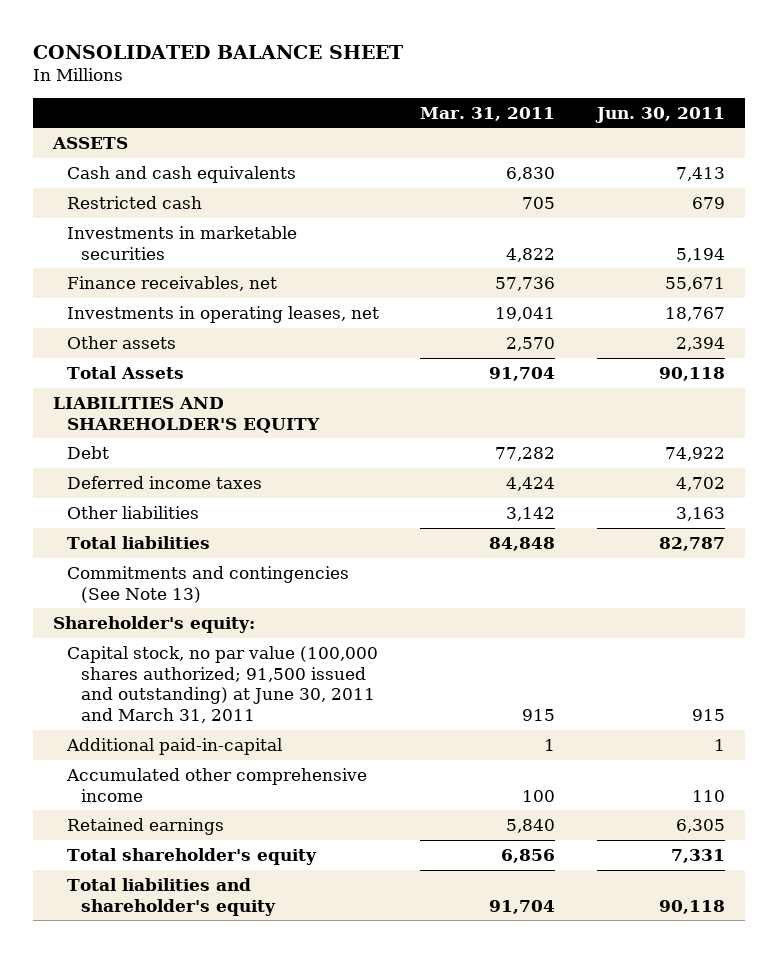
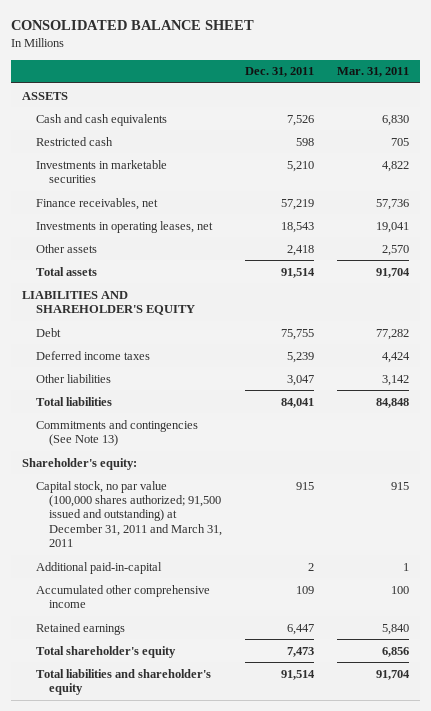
- | Mar. 31, 2011 | Jun. 30, 2011
+ | Dec. 31, 2011 | Mar. 31, 2011
- Total Assets | 91,704 | 90,118
+ Total assets | 91,514 | 91,704
- Capital stock, no par value (100,000 shares authorized; 91,500 issued and outstanding) at June 30, 2011 and March 31, 2011 | 915 | 915
+ Capital stock, no par value (100,000 shares authorized; 91,500 issued and outstanding) at December 31, 2011 and March 31, 2011 | 915 | 915

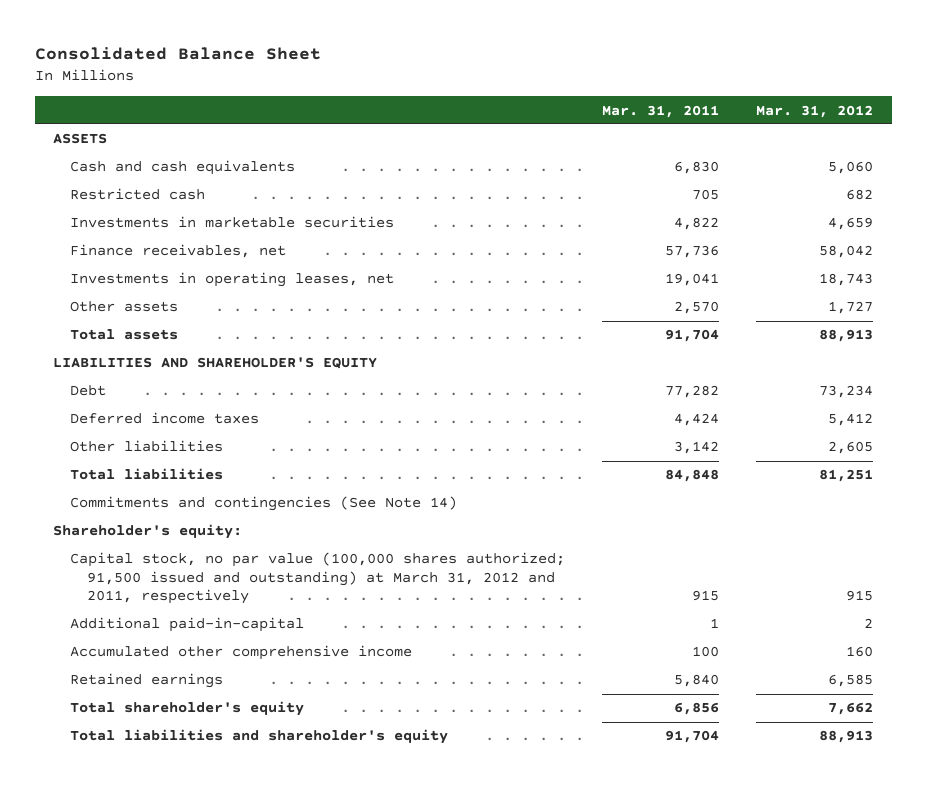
- CONSOLIDATED BALANCE SHEET
+ Consolidated Balance Sheet
- | Dec. 31, 2011 | Mar. 31, 2011
+ | Mar. 31, 2011 | Mar. 31, 2012
- Commitments and contingencies (See Note 13)
+ Commitments and contingencies (See Note 14)
- Capital stock, no par value (100,000 shares authorized; 91,500 issued and outstanding) at December 31, 2011 and March 31, 2011 | 915 | 915
+ Capital stock, no par value (100,000 shares authorized; 91,500 issued and outstanding) at March 31, 2012 and 2011, respectively | 915 | 915

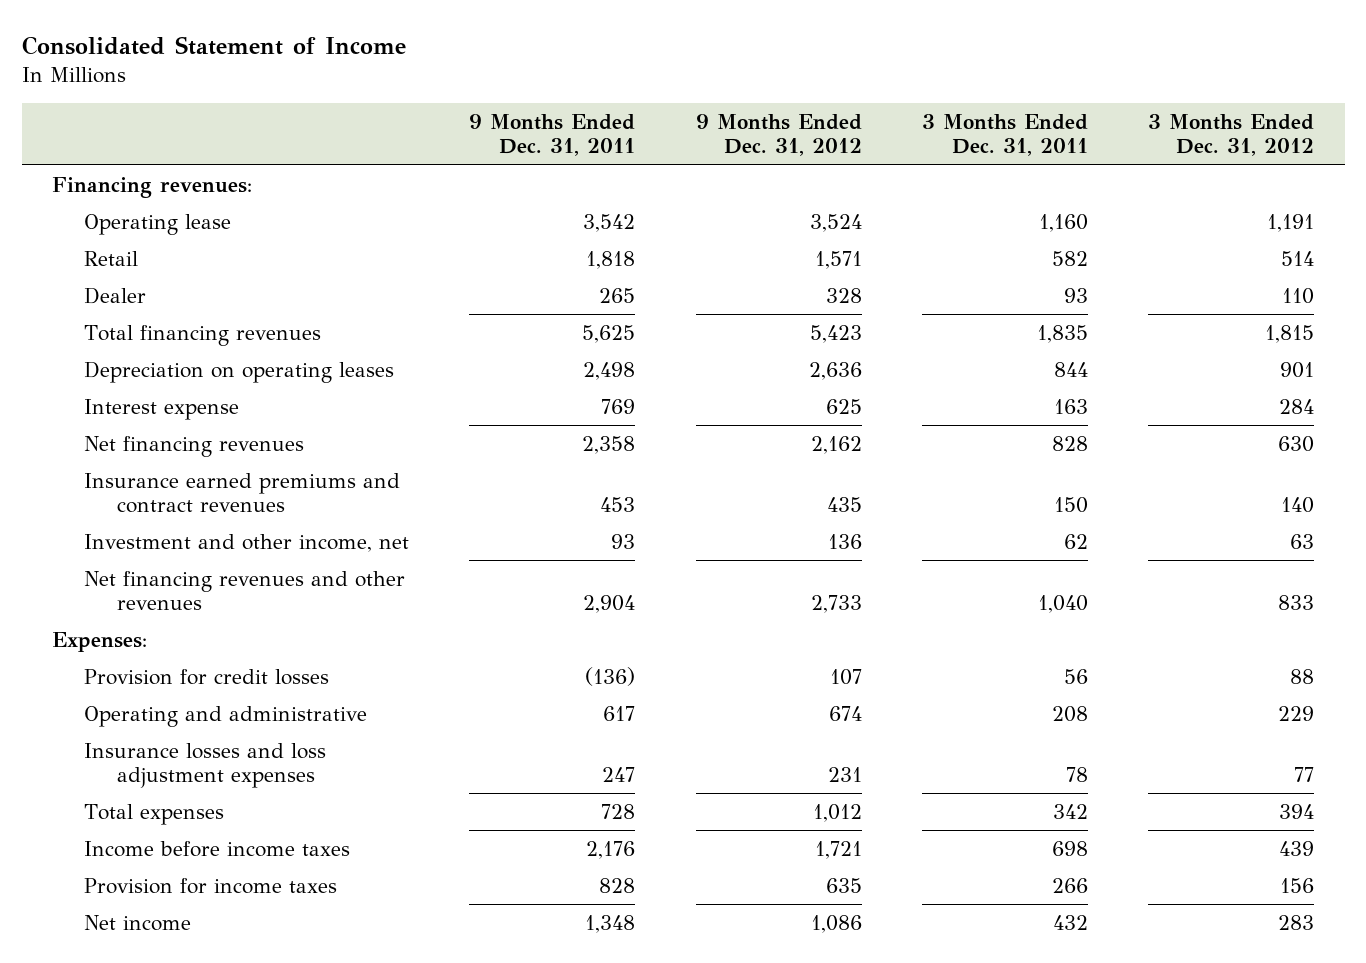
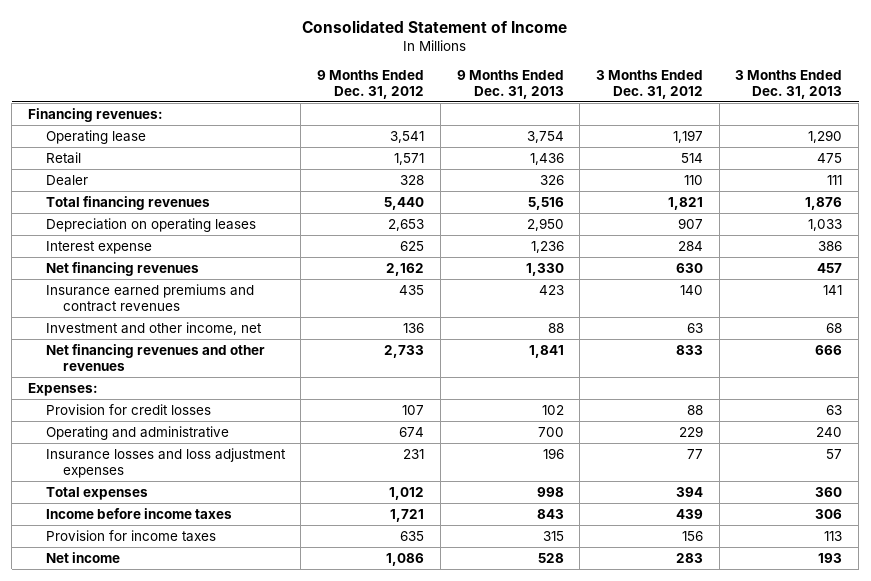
- | 9 Months Ended Dec. 31, 2011 | 9 Months Ended Dec. 31, 2012 | 3 Months Ended Dec. 31, 2011 | 3 Months Ended Dec. 31, 2012
+ | 9 Months Ended Dec. 31, 2012 | 9 Months Ended Dec. 31, 2013 | 3 Months Ended Dec. 31, 2012 | 3 Months Ended Dec. 31, 2013
- Operating lease | 3,542 | 3,524 | 1,160 | 1,191
+ Operating lease | 3,541 | 3,754 | 1,197 | 1,290
- Total financing revenues | 5,625 | 5,423 | 1,835 | 1,815
- Depreciation on operating leases | 2,498 | 2,636 | 844 | 901
+ Total financing revenues | 5,440 | 5,516 | 1,821 | 1,876
+ Depreciation on operating leases | 2,653 | 2,950 | 907 | 1,033

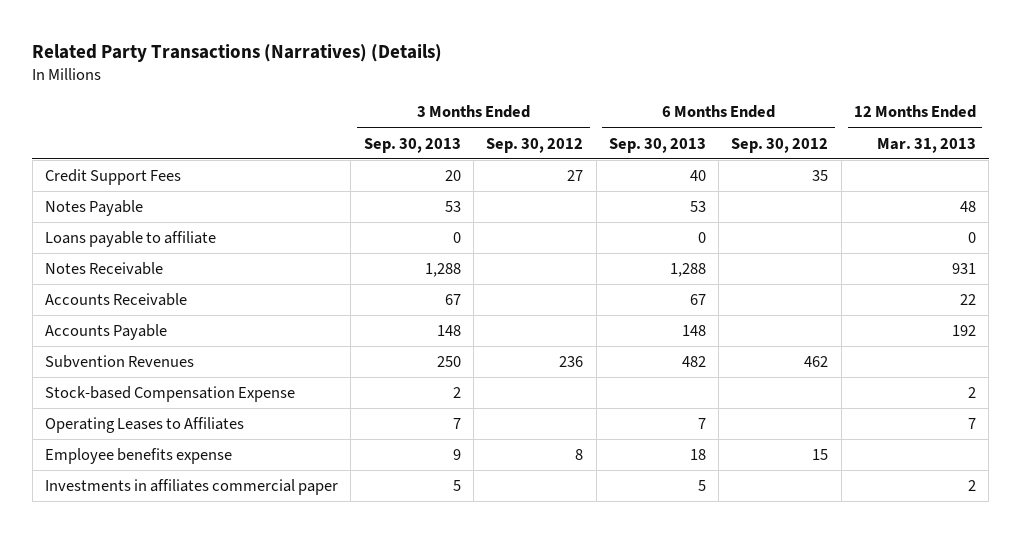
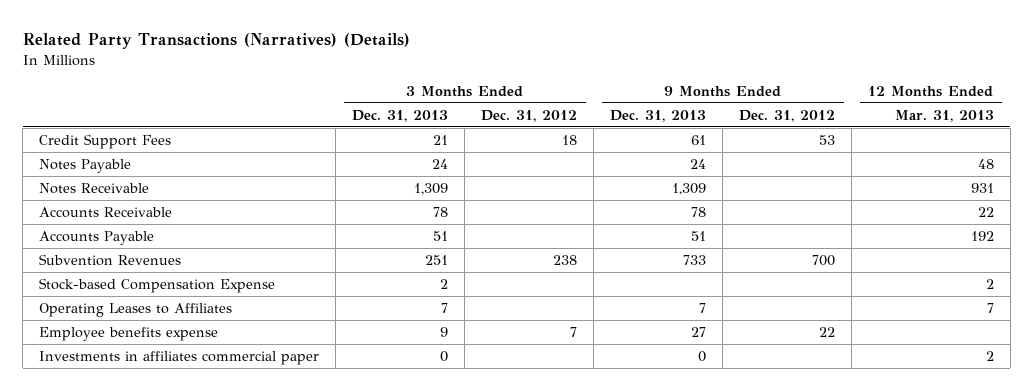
- | 3 Months Ended Sep. 30, 2013 | 3 Months Ended Sep. 30, 2012 | 6 Months Ended Sep. 30, 2013 | 6 Months Ended Sep. 30, 2012 | 12 Months Ended Mar. 31, 2013
+ | 3 Months Ended Dec. 31, 2013 | 3 Months Ended Dec. 31, 2012 | 9 Months Ended Dec. 31, 2013 | 9 Months Ended Dec. 31, 2012 | 12 Months Ended Mar. 31, 2013
- Loans payable to affiliate | 0 | | 0 | | 0

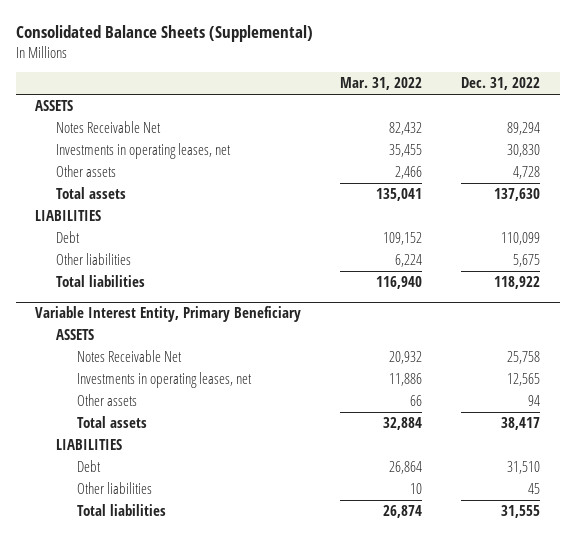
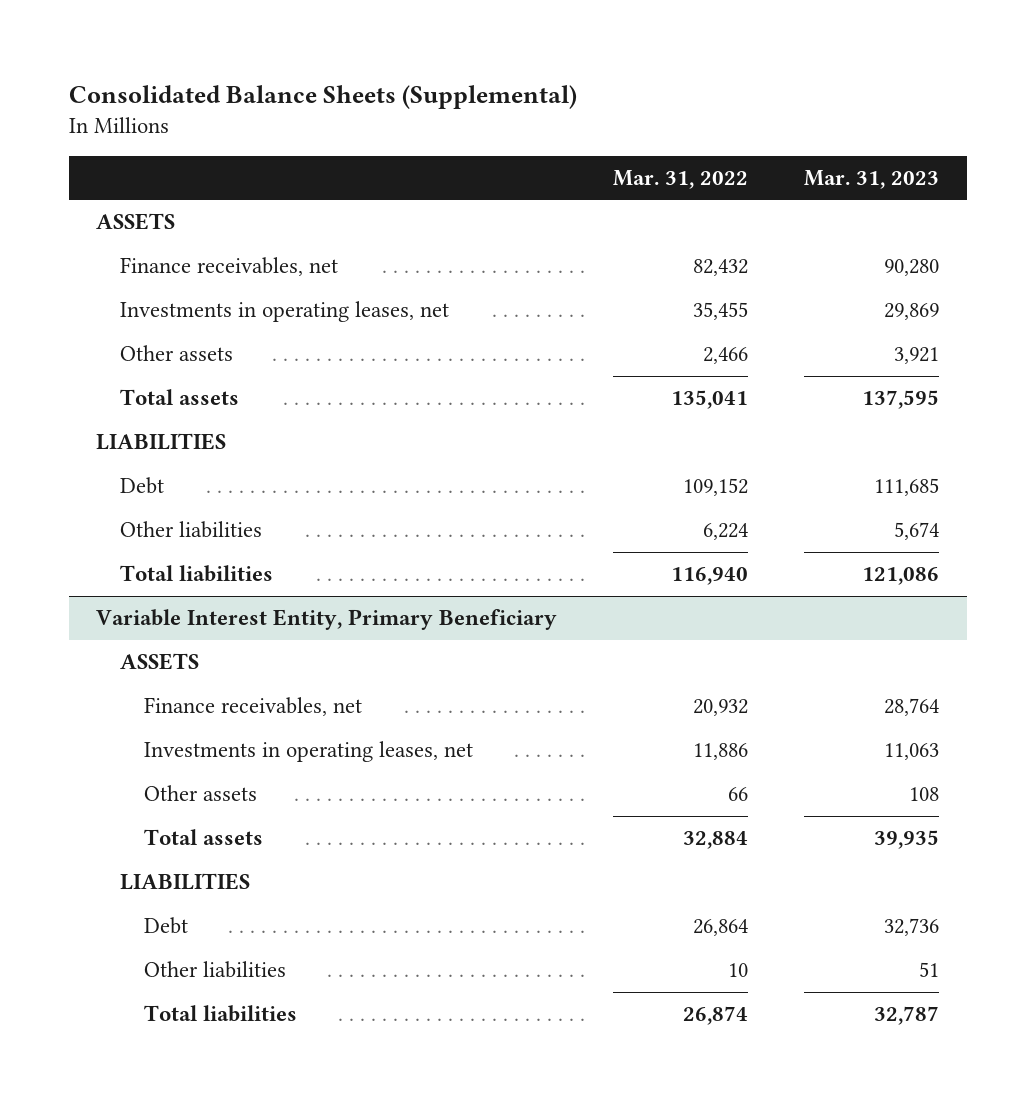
- | Mar. 31, 2022 | Dec. 31, 2022
+ | Mar. 31, 2022 | Mar. 31, 2023
- Notes Receivable Net | 82,432 | 89,294
+ Finance receivables, net | 82,432 | 90,280
@ Variable Interest Entity, Primary Beneficiary
- Notes Receivable Net | 20,932 | 25,758
+ Finance receivables, net | 20,932 | 28,764

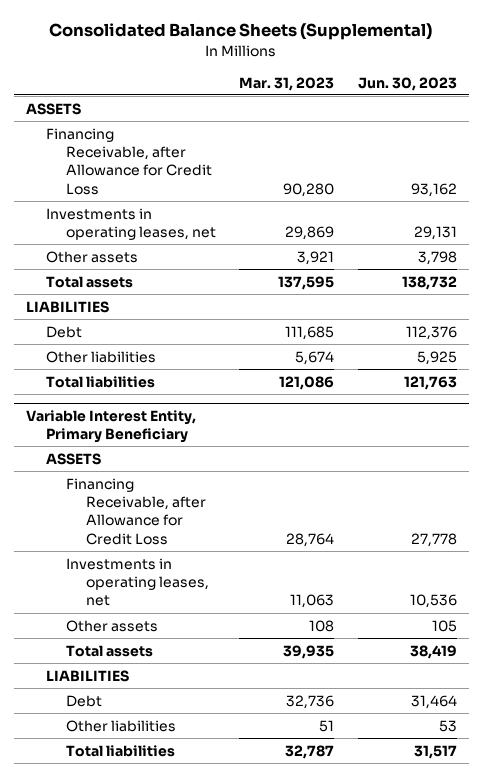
- | Mar. 31, 2022 | Mar. 31, 2023
+ | Mar. 31, 2023 | Jun. 30, 2023
- Finance receivables, net | 82,432 | 90,280
+ Financing Receivable, after Allowance for Credit Loss | 90,280 | 93,162
@ Variable Interest Entity, Primary Beneficiary
- Finance receivables, net | 20,932 | 28,764
+ Financing Receivable, after Allowance for Credit Loss | 28,764 | 27,778

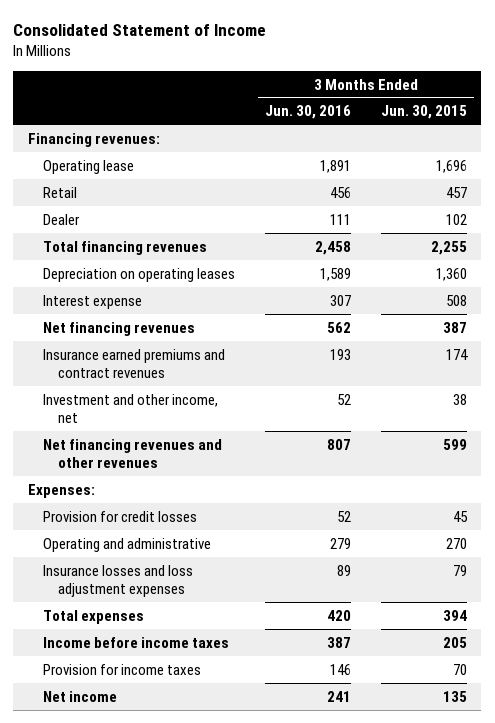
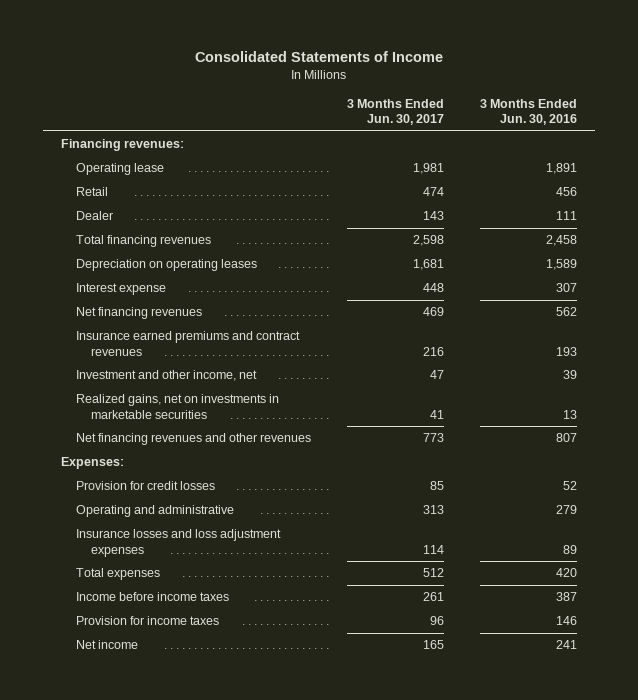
- Consolidated Statement of Income
+ Consolidated Statements of Income
- | 3 Months Ended Jun. 30, 2016 | 3 Months Ended Jun. 30, 2015
+ | 3 Months Ended Jun. 30, 2017 | 3 Months Ended Jun. 30, 2016
- Investment and other income, net | 52 | 38
+ Investment and other income, net | 47 | 39
+ Realized gains, net on investments in marketable securities | 41 | 13

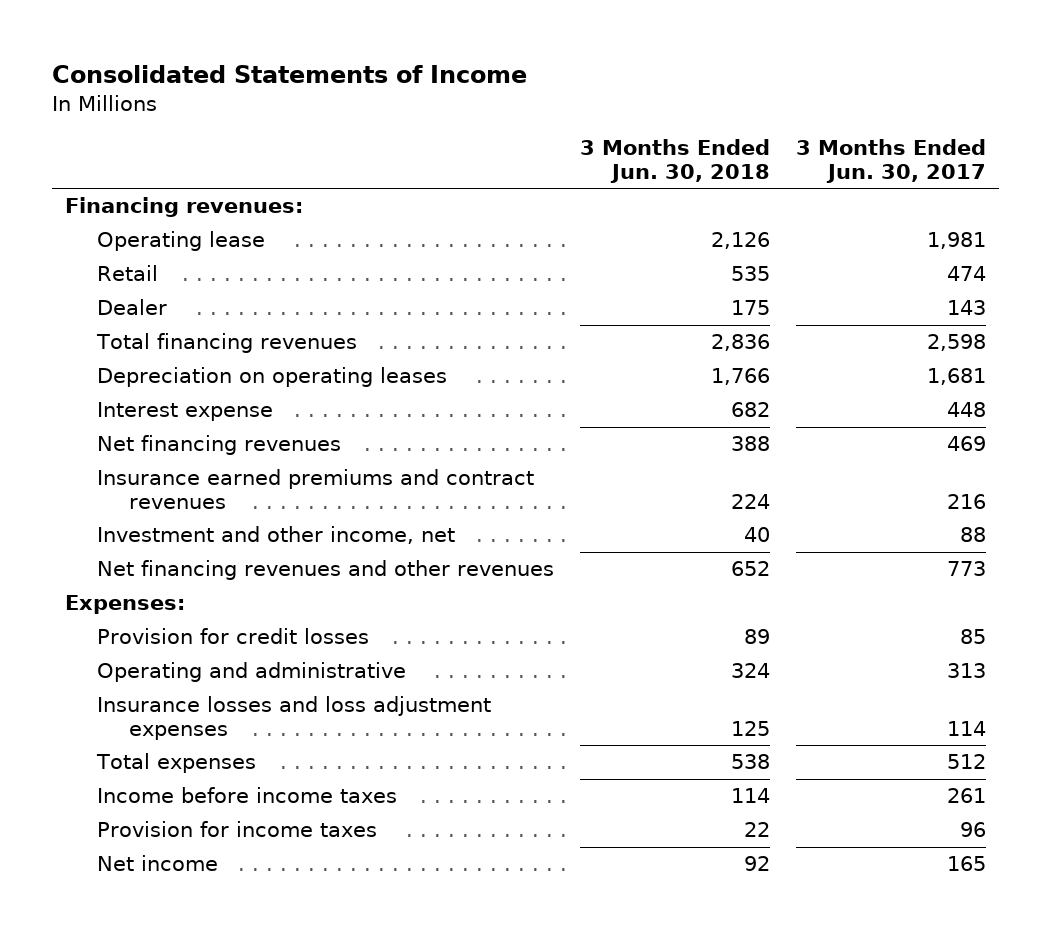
- | 3 Months Ended Jun. 30, 2017 | 3 Months Ended Jun. 30, 2016
+ | 3 Months Ended Jun. 30, 2018 | 3 Months Ended Jun. 30, 2017
- Investment and other income, net | 47 | 39
- Realized gains, net on investments in marketable securities | 41 | 13
+ Investment and other income, net | 40 | 88

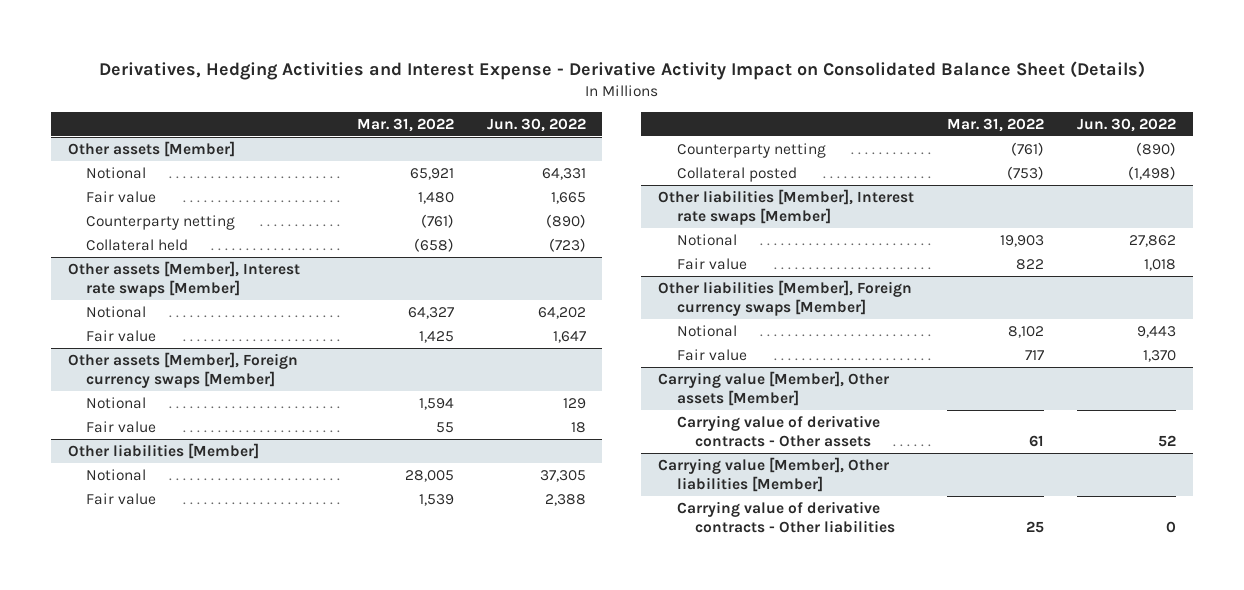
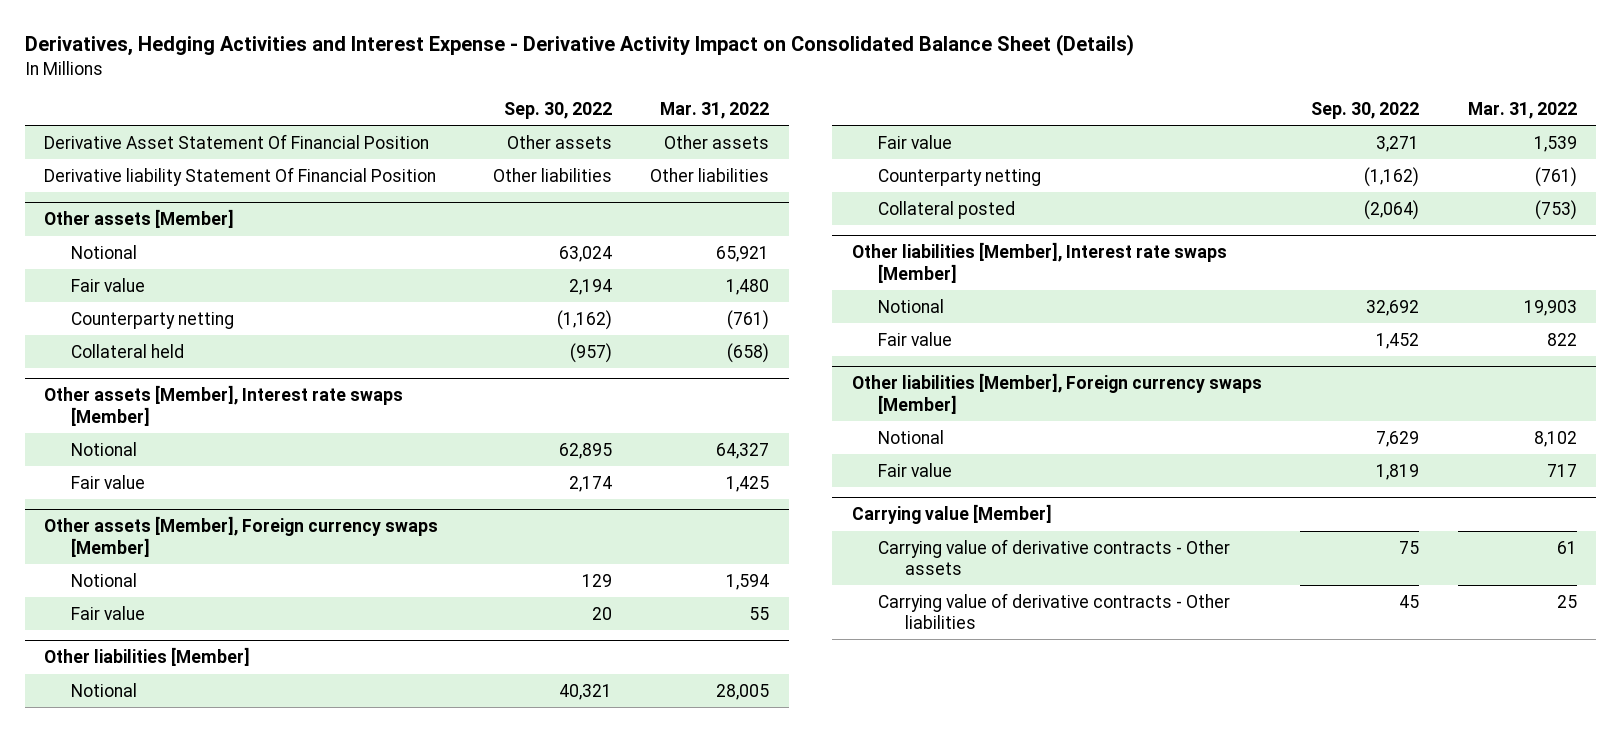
- | Mar. 31, 2022 | Jun. 30, 2022
+ | Sep. 30, 2022 | Mar. 31, 2022
+ Derivative Asset Statement Of Financial Position | Other assets | Other assets
+ Derivative liability Statement Of Financial Position | Other liabilities | Other liabilities
- Carrying value [Member], Other assets [Member]
+ Carrying value [Member]
- Carrying value [Member], Other liabilities [Member]

